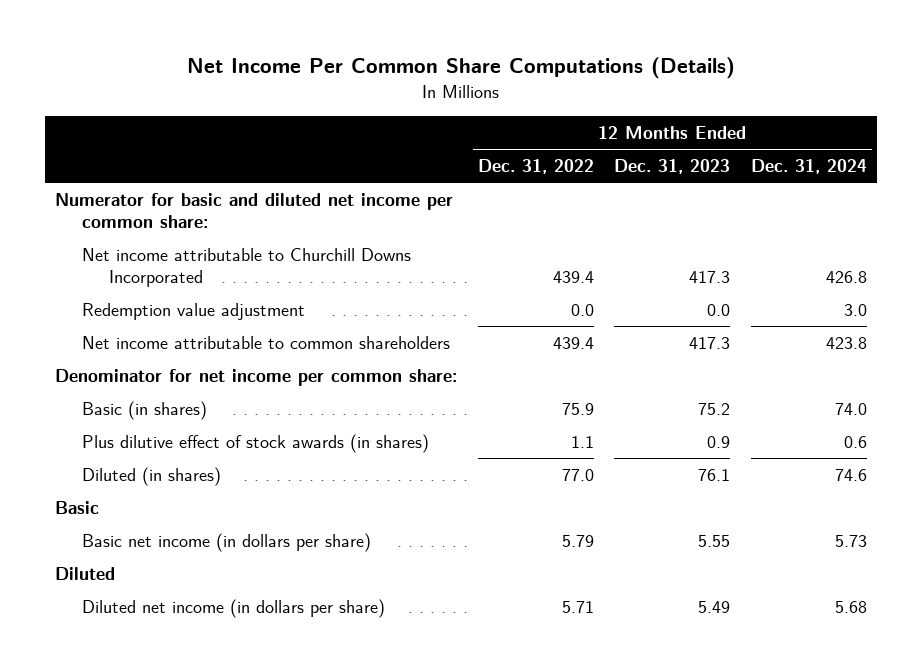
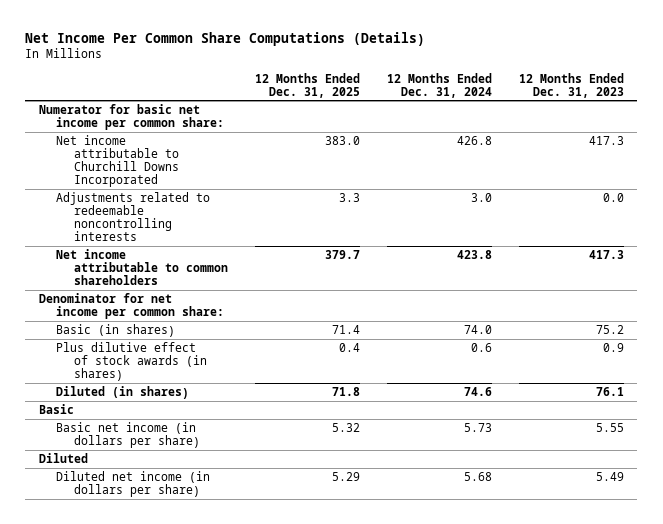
- | 12 Months Ended Dec. 31, 2022 | 12 Months Ended Dec. 31, 2023 | 12 Months Ended Dec. 31, 2024
+ | 12 Months Ended Dec. 31, 2025 | 12 Months Ended Dec. 31, 2024 | 12 Months Ended Dec. 31, 2023
- Numerator for basic and diluted net income per common share:
+ Numerator for basic net income per common share:
- Redemption value adjustment | 0.0 | 0.0 | 3.0
+ Adjustments related to redeemable noncontrolling interests | 3.3 | 3.0 | 0.0

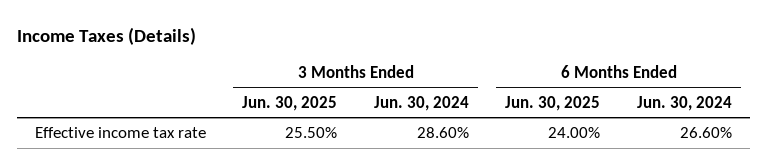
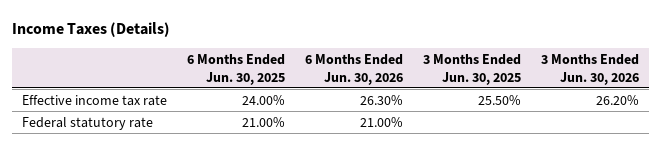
- | 3 Months Ended Jun. 30, 2025 | 3 Months Ended Jun. 30, 2024 | 6 Months Ended Jun. 30, 2025 | 6 Months Ended Jun. 30, 2024
+ | 6 Months Ended Jun. 30, 2025 | 6 Months Ended Jun. 30, 2026 | 3 Months Ended Jun. 30, 2025 | 3 Months Ended Jun. 30, 2026
+ Federal statutory rate | 21.00% | 21.00% | |

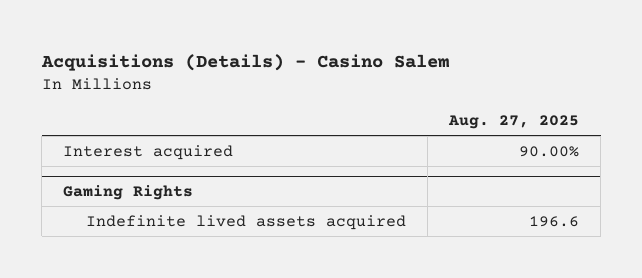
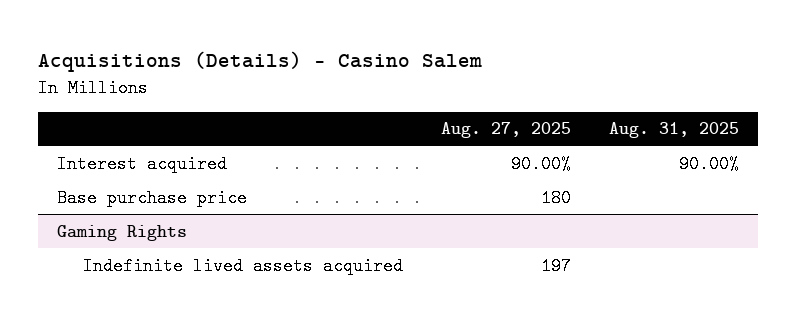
- | Aug. 27, 2025
+ | Aug. 27, 2025 | Aug. 31, 2025
+ Base purchase price | 180 |
@ Gaming Rights
- Indefinite lived assets acquired | 196.6
+ Indefinite lived assets acquired | 197 |

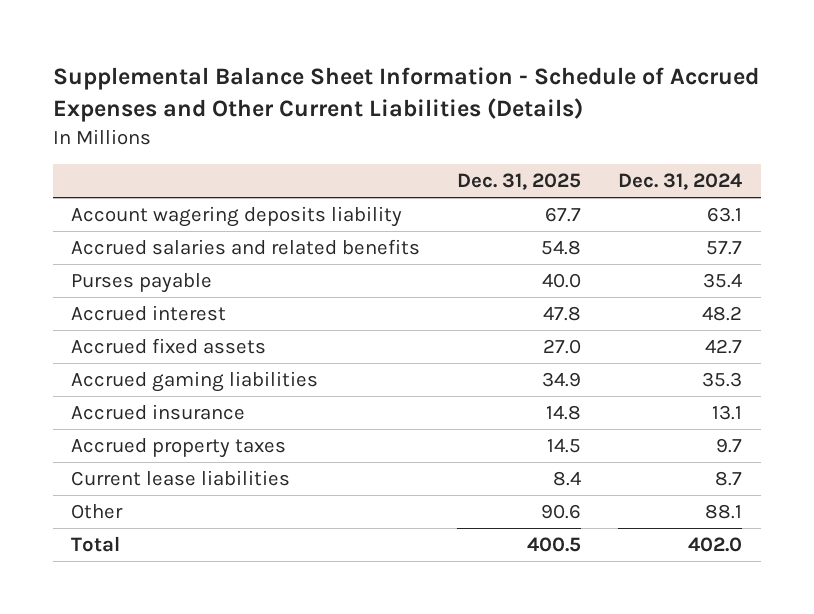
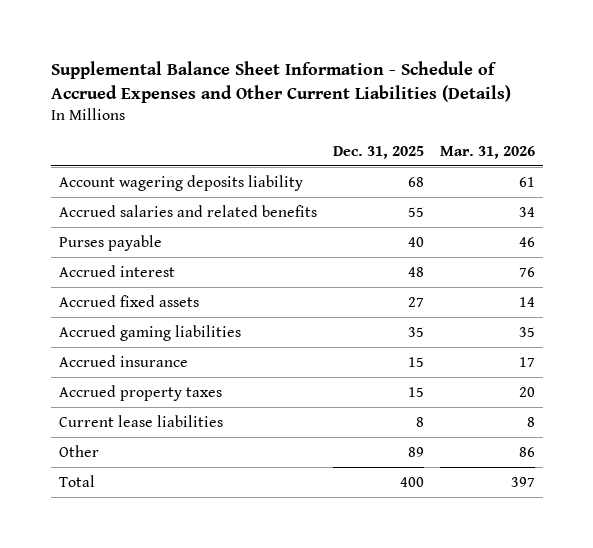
- | Dec. 31, 2025 | Dec. 31, 2024
+ | Dec. 31, 2025 | Mar. 31, 2026
- Account wagering deposits liability | 67.7 | 63.1
- Accrued salaries and related benefits | 54.8 | 57.7
- Purses payable | 40.0 | 35.4
- Accrued interest | 47.8 | 48.2
- Accrued fixed assets | 27.0 | 42.7
- Accrued gaming liabilities | 34.9 | 35.3
- Accrued insurance | 14.8 | 13.1
- Accrued property taxes | 14.5 | 9.7
- Current lease liabilities | 8.4 | 8.7
- Other | 90.6 | 88.1
- Total | 400.5 | 402.0
+ Account wagering deposits liability | 68 | 61
+ Accrued salaries and related benefits | 55 | 34
+ Purses payable | 40 | 46
+ Accrued interest | 48 | 76
+ Accrued fixed assets | 27 | 14
+ Accrued gaming liabilities | 35 | 35
+ Accrued insurance | 15 | 17
+ Accrued property taxes | 15 | 20
+ Current lease liabilities | 8 | 8
+ Other | 89 | 86
+ Total | 400 | 397

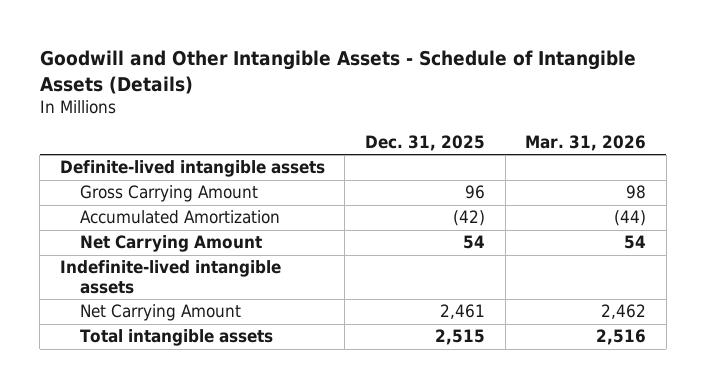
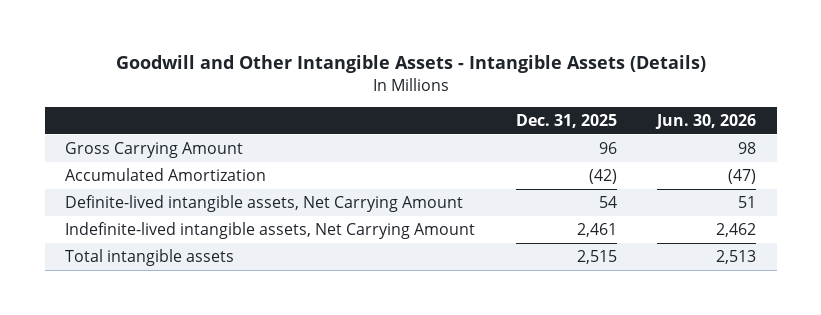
- Goodwill and Other Intangible Assets - Schedule of Intangible Assets (Details)
+ Goodwill and Other Intangible Assets - Intangible Assets (Details)
- | Dec. 31, 2025 | Mar. 31, 2026
+ | Dec. 31, 2025 | Jun. 30, 2026
- Definite-lived intangible assets
- Net Carrying Amount | 54 | 54
- Indefinite-lived intangible assets
- Net Carrying Amount | 2,461 | 2,462
+ Definite-lived intangible assets, Net Carrying Amount | 54 | 51
+ Indefinite-lived intangible assets, Net Carrying Amount | 2,461 | 2,462

